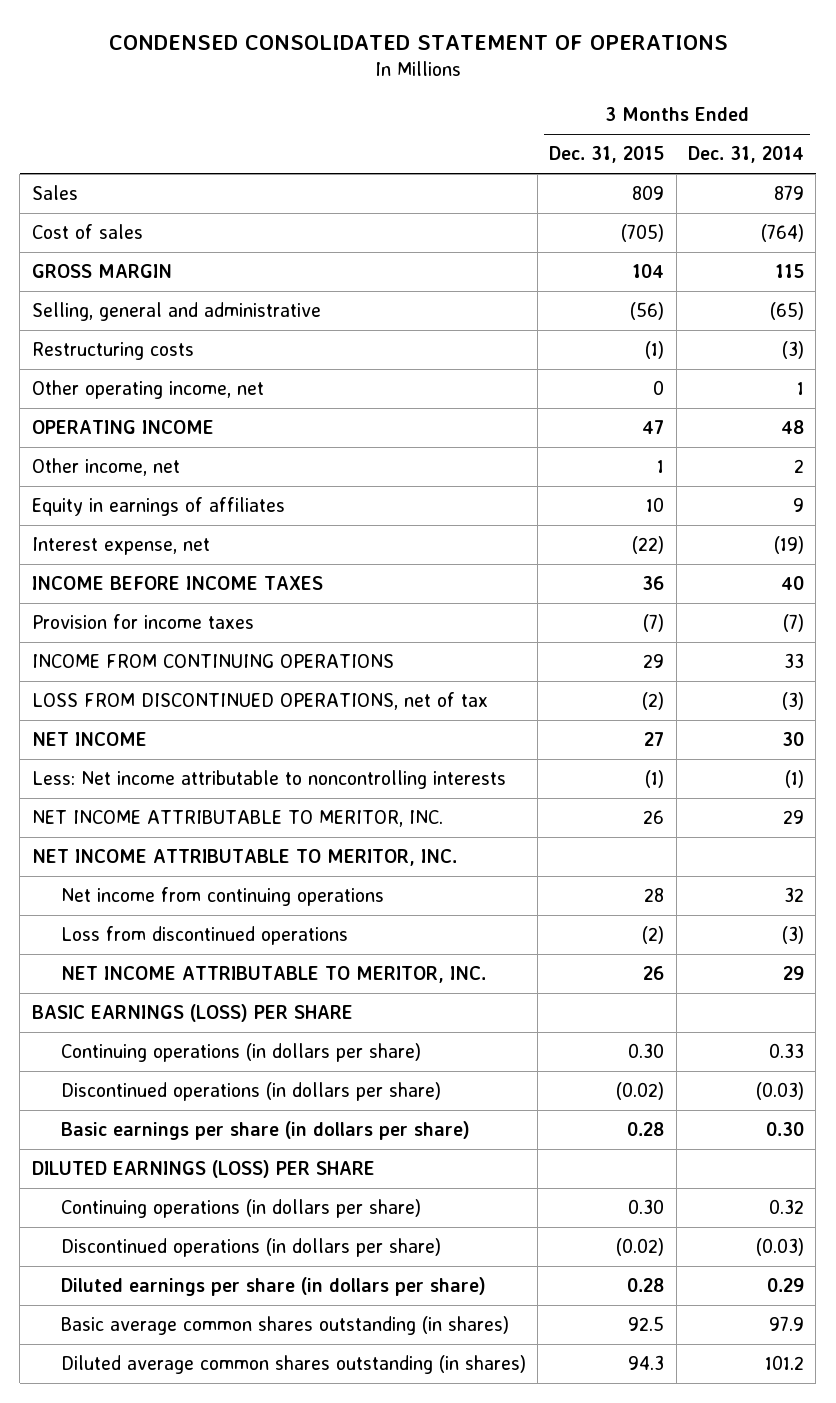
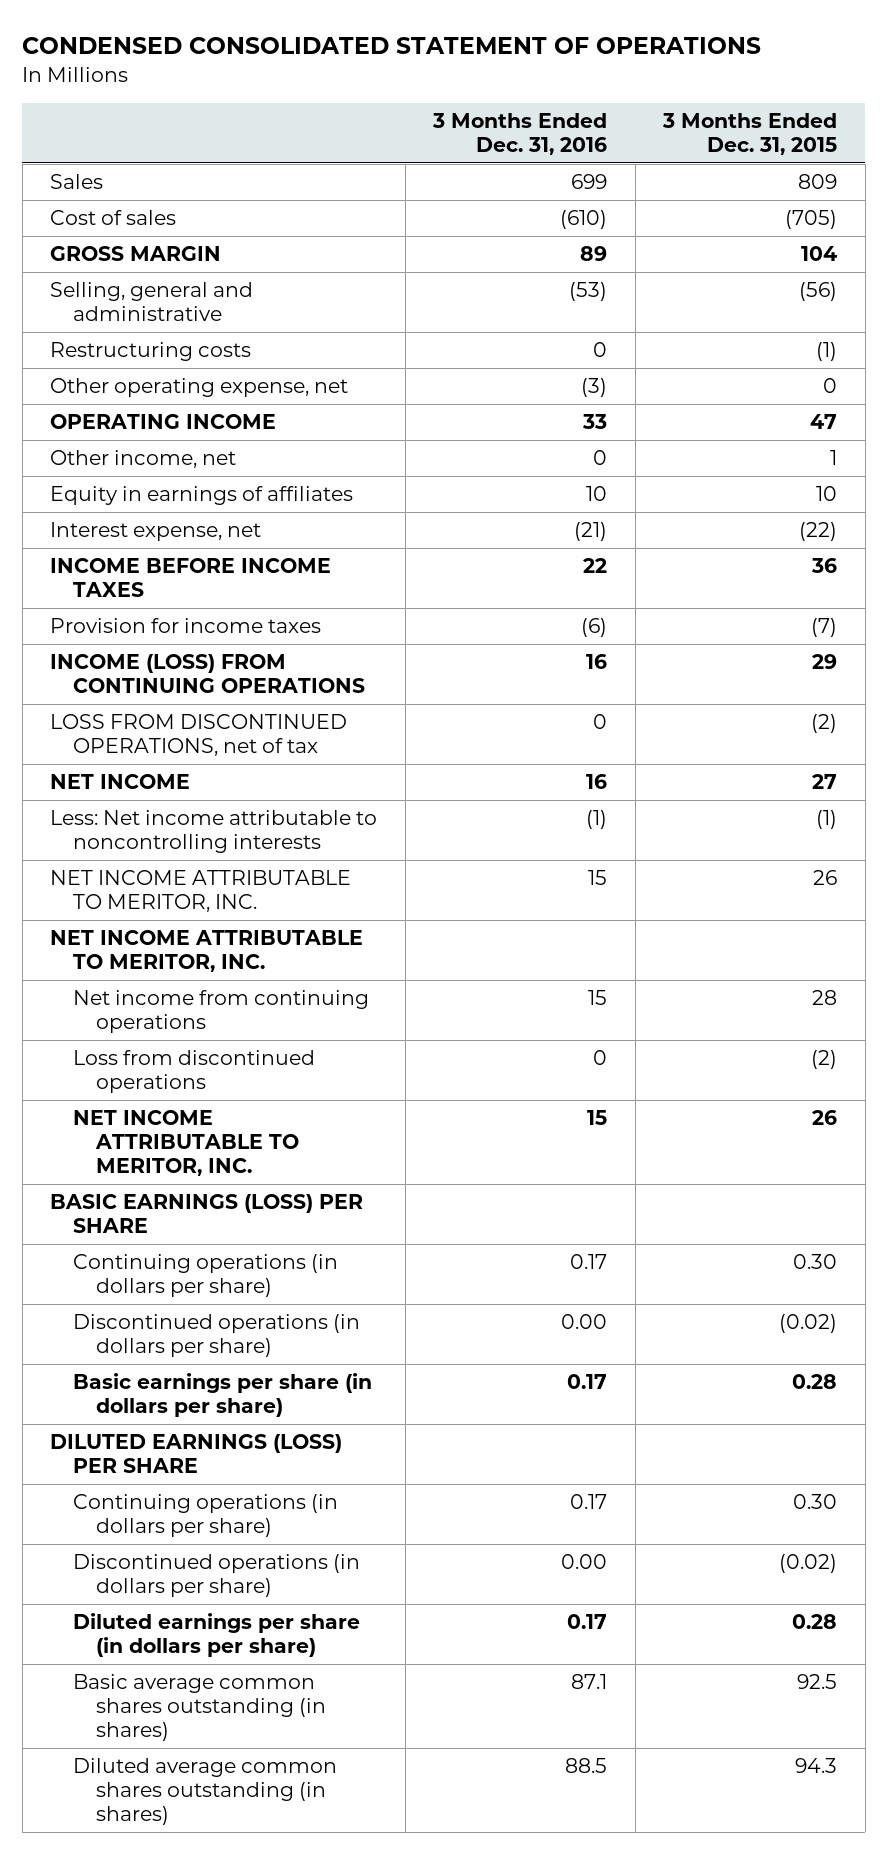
- | 3 Months Ended Dec. 31, 2015 | 3 Months Ended Dec. 31, 2014
+ | 3 Months Ended Dec. 31, 2016 | 3 Months Ended Dec. 31, 2015
- Other operating income, net | 0 | 1
+ Other operating expense, net | (3) | 0
- INCOME FROM CONTINUING OPERATIONS | 29 | 33
+ INCOME (LOSS) FROM CONTINUING OPERATIONS | 16 | 29

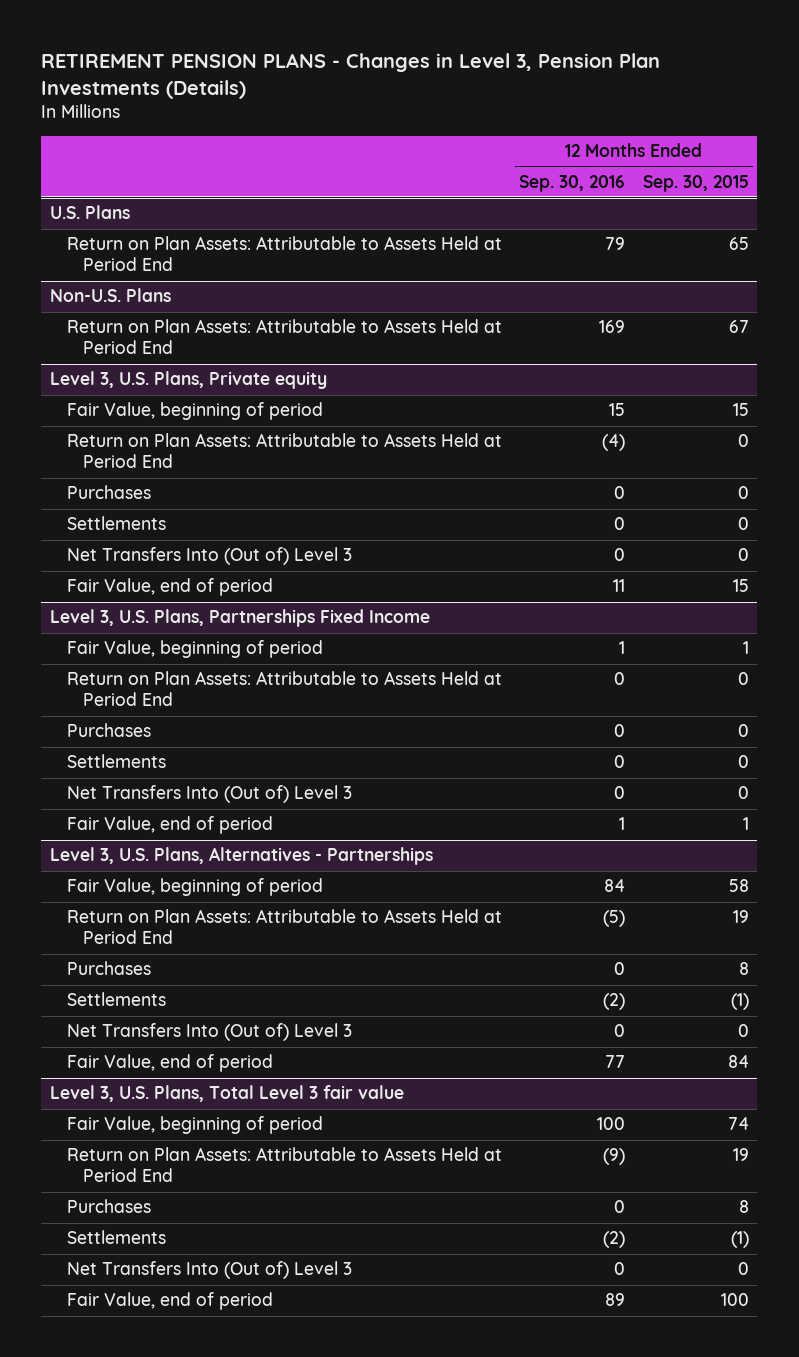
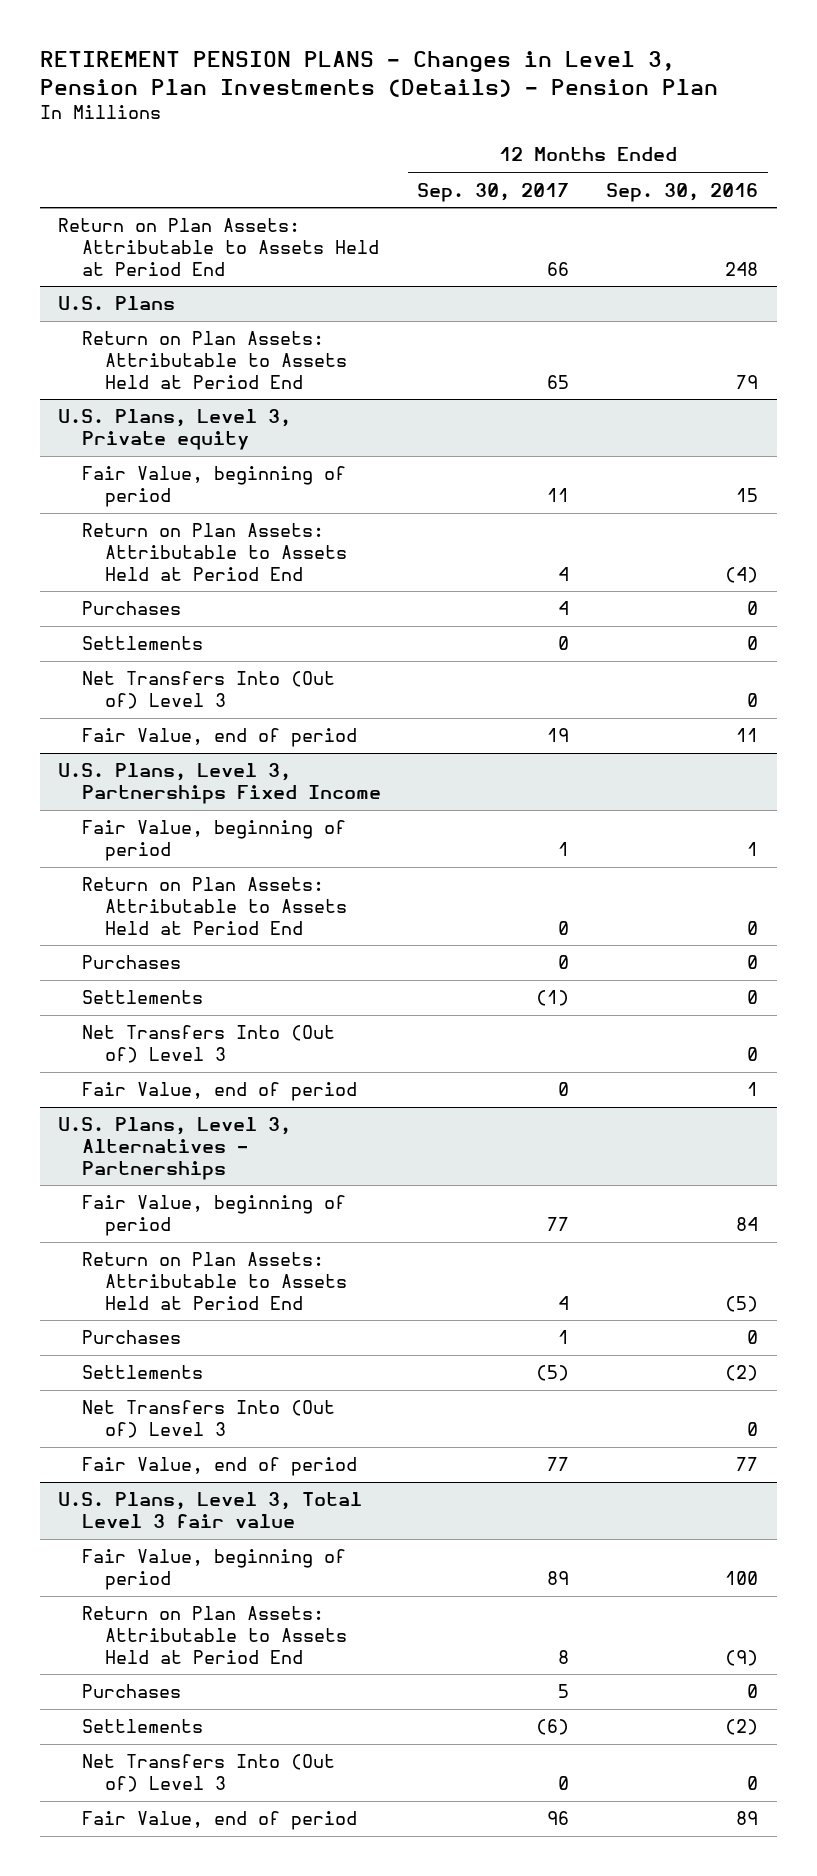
- RETIREMENT PENSION PLANS - Changes in Level 3, Pension Plan Investments (Details)
+ RETIREMENT PENSION PLANS - Changes in Level 3, Pension Plan Investments (Details) - Pension Plan
- | 12 Months Ended Sep. 30, 2016 | 12 Months Ended Sep. 30, 2015
+ | 12 Months Ended Sep. 30, 2017 | 12 Months Ended Sep. 30, 2016
+ Return on Plan Assets: Attributable to Assets Held at Period End | 66 | 248
- Non-U.S. Plans
- Return on Plan Assets: Attributable to Assets Held at Period End | 169 | 67
- Level 3, U.S. Plans, Private equity
+ U.S. Plans, Level 3, Private equity
- Level 3, U.S. Plans, Partnerships Fixed Income
+ U.S. Plans, Level 3, Partnerships Fixed Income
- Level 3, U.S. Plans, Alternatives - Partnerships
+ U.S. Plans, Level 3, Alternatives - Partnerships
- Level 3, U.S. Plans, Total Level 3 fair value
+ U.S. Plans, Level 3, Total Level 3 fair value

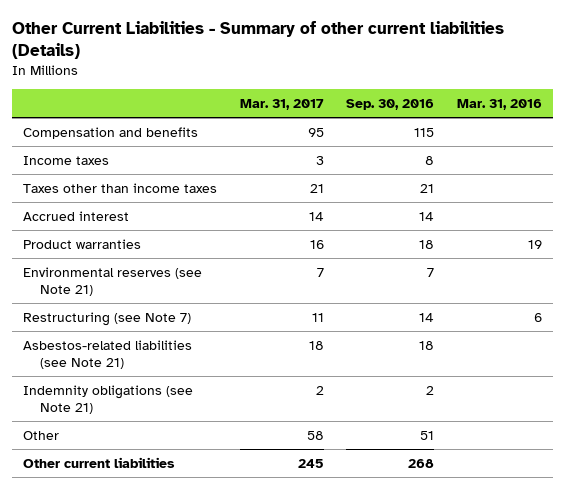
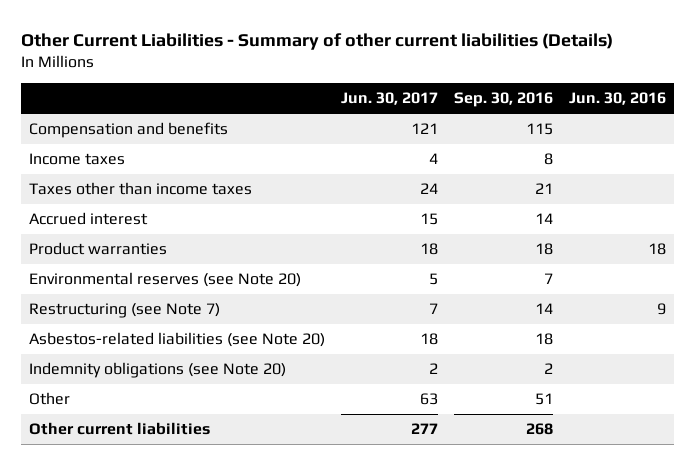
- | Mar. 31, 2017 | Sep. 30, 2016 | Mar. 31, 2016
+ | Jun. 30, 2017 | Sep. 30, 2016 | Jun. 30, 2016
- Environmental reserves (see Note 21) | 7 | 7 |
+ Environmental reserves (see Note 20) | 5 | 7 |
- Asbestos-related liabilities (see Note 21) | 18 | 18 |
- Indemnity obligations (see Note 21) | 2 | 2 |
+ Asbestos-related liabilities (see Note 20) | 18 | 18 |
+ Indemnity obligations (see Note 20) | 2 | 2 |

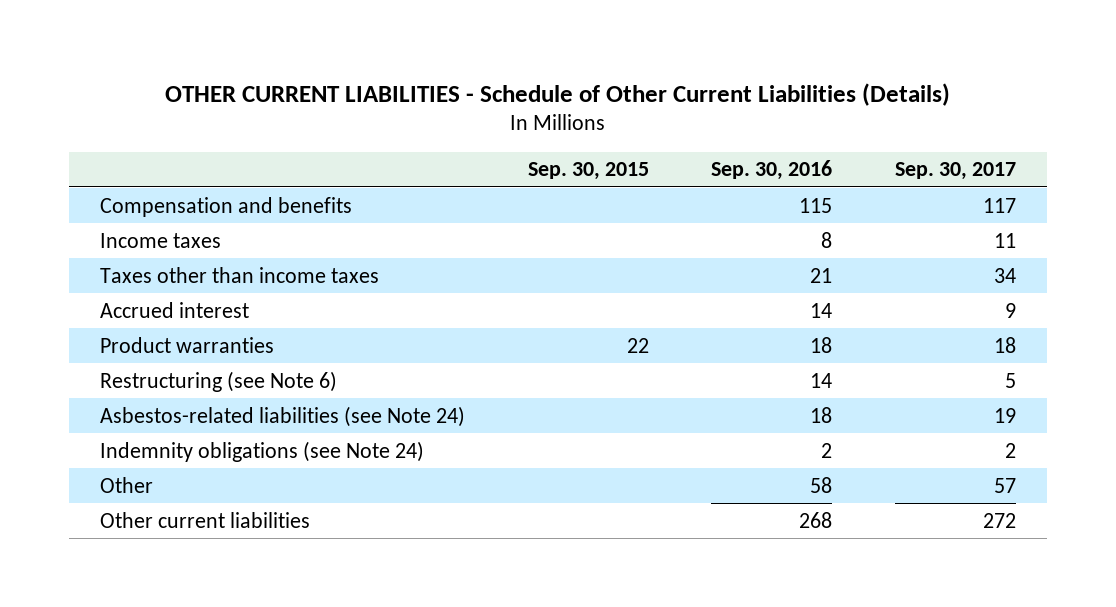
- Other Current Liabilities - Summary of other current liabilities (Details)
+ OTHER CURRENT LIABILITIES - Schedule of Other Current Liabilities (Details)
- | Jun. 30, 2017 | Sep. 30, 2016 | Jun. 30, 2016
+ | Sep. 30, 2015 | Sep. 30, 2016 | Sep. 30, 2017
- Environmental reserves (see Note 20) | 5 | 7 |
- Restructuring (see Note 7) | 7 | 14 | 9
- Asbestos-related liabilities (see Note 20) | 18 | 18 |
- Indemnity obligations (see Note 20) | 2 | 2 |
- Other | 63 | 51 |
+ Restructuring (see Note 6) | | 14 | 5
+ Asbestos-related liabilities (see Note 24) | | 18 | 19
+ Indemnity obligations (see Note 24) | | 2 | 2
+ Other | | 58 | 57

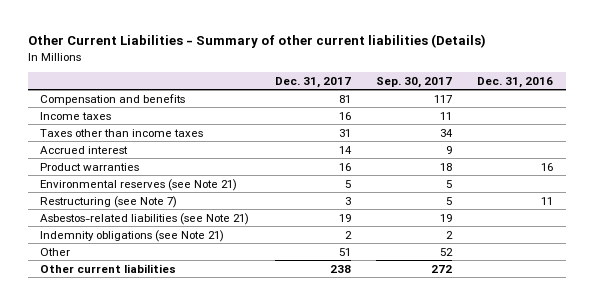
- OTHER CURRENT LIABILITIES - Schedule of Other Current Liabilities (Details)
+ Other Current Liabilities - Summary of other current liabilities (Details)
- | Sep. 30, 2015 | Sep. 30, 2016 | Sep. 30, 2017
+ | Dec. 31, 2017 | Sep. 30, 2017 | Dec. 31, 2016
- Restructuring (see Note 6) | | 14 | 5
- Asbestos-related liabilities (see Note 24) | | 18 | 19
- Indemnity obligations (see Note 24) | | 2 | 2
- Other | | 58 | 57
+ Environmental reserves (see Note 21) | 5 | 5 |
+ Restructuring (see Note 7) | 3 | 5 | 11
+ Asbestos-related liabilities (see Note 21) | 19 | 19 |
+ Indemnity obligations (see Note 21) | 2 | 2 |
+ Other | 51 | 52 |

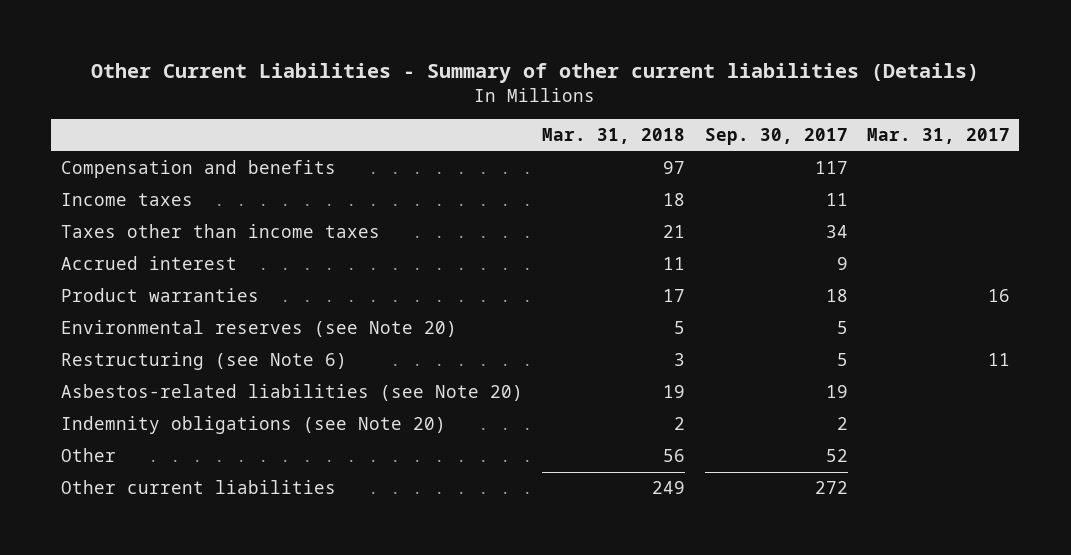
- | Dec. 31, 2017 | Sep. 30, 2017 | Dec. 31, 2016
+ | Mar. 31, 2018 | Sep. 30, 2017 | Mar. 31, 2017
- Environmental reserves (see Note 21) | 5 | 5 |
- Restructuring (see Note 7) | 3 | 5 | 11
- Asbestos-related liabilities (see Note 21) | 19 | 19 |
- Indemnity obligations (see Note 21) | 2 | 2 |
+ Environmental reserves (see Note 20) | 5 | 5 |
+ Restructuring (see Note 6) | 3 | 5 | 11
+ Asbestos-related liabilities (see Note 20) | 19 | 19 |
+ Indemnity obligations (see Note 20) | 2 | 2 |

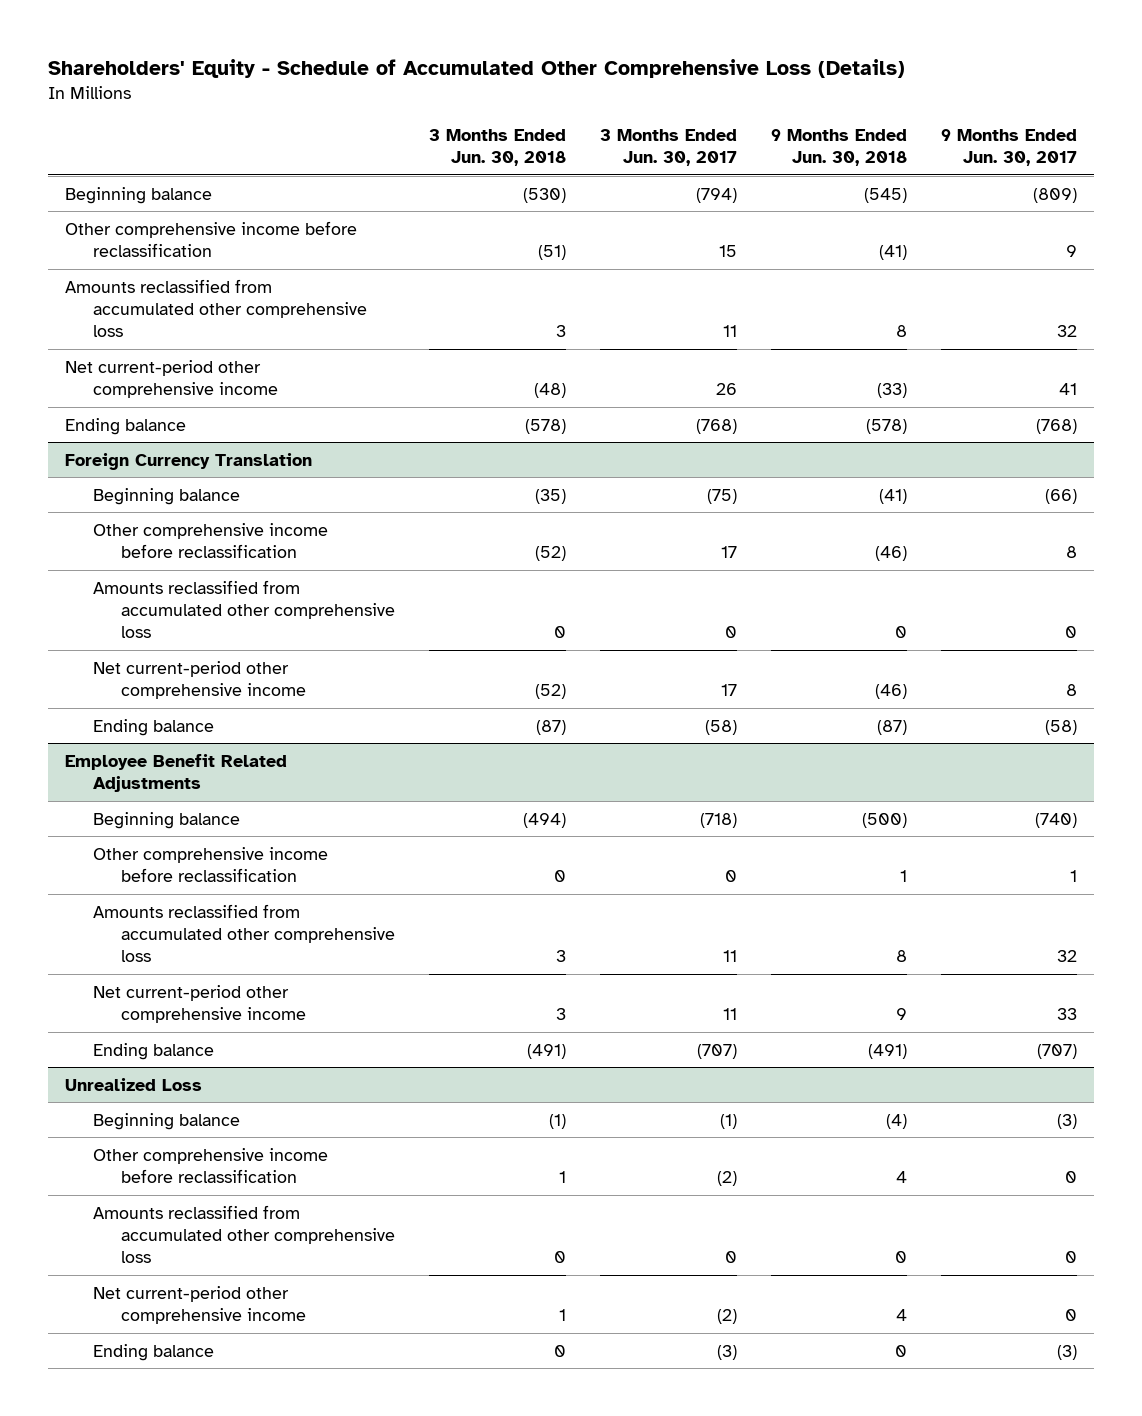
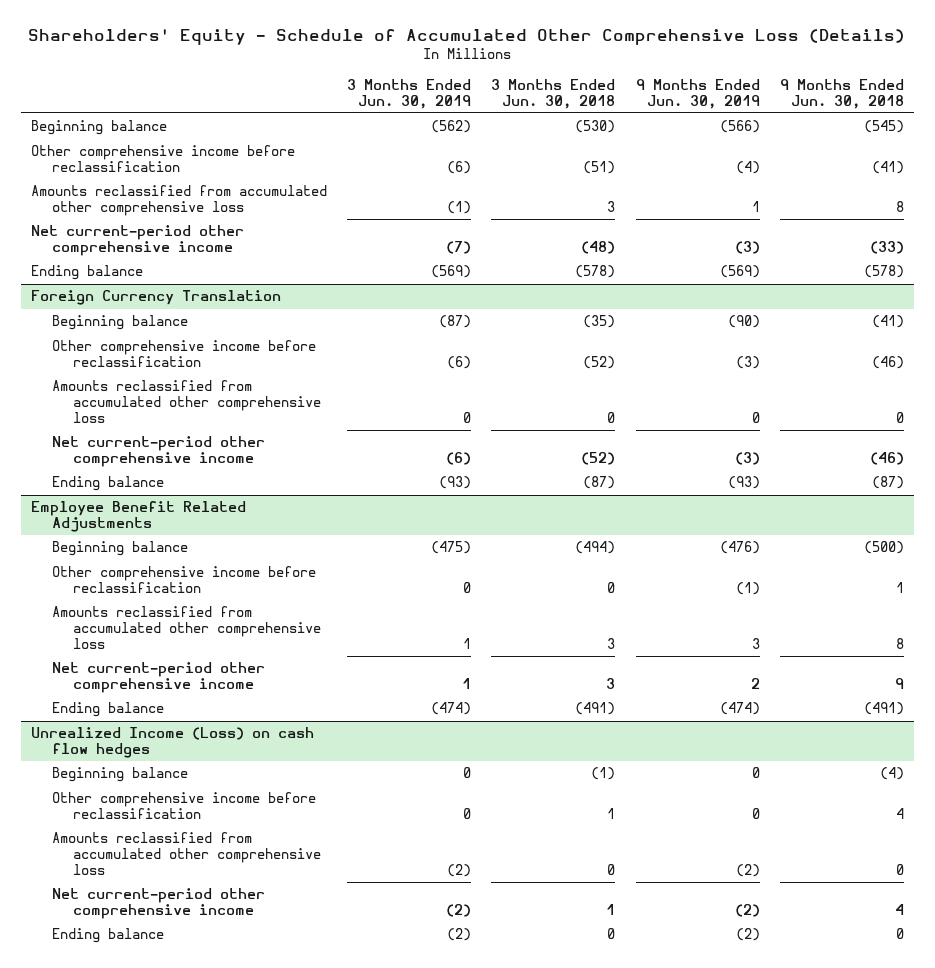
- | 3 Months Ended Jun. 30, 2018 | 3 Months Ended Jun. 30, 2017 | 9 Months Ended Jun. 30, 2018 | 9 Months Ended Jun. 30, 2017
+ | 3 Months Ended Jun. 30, 2019 | 3 Months Ended Jun. 30, 2018 | 9 Months Ended Jun. 30, 2019 | 9 Months Ended Jun. 30, 2018
- Unrealized Loss
+ Unrealized Income (Loss) on cash flow hedges

